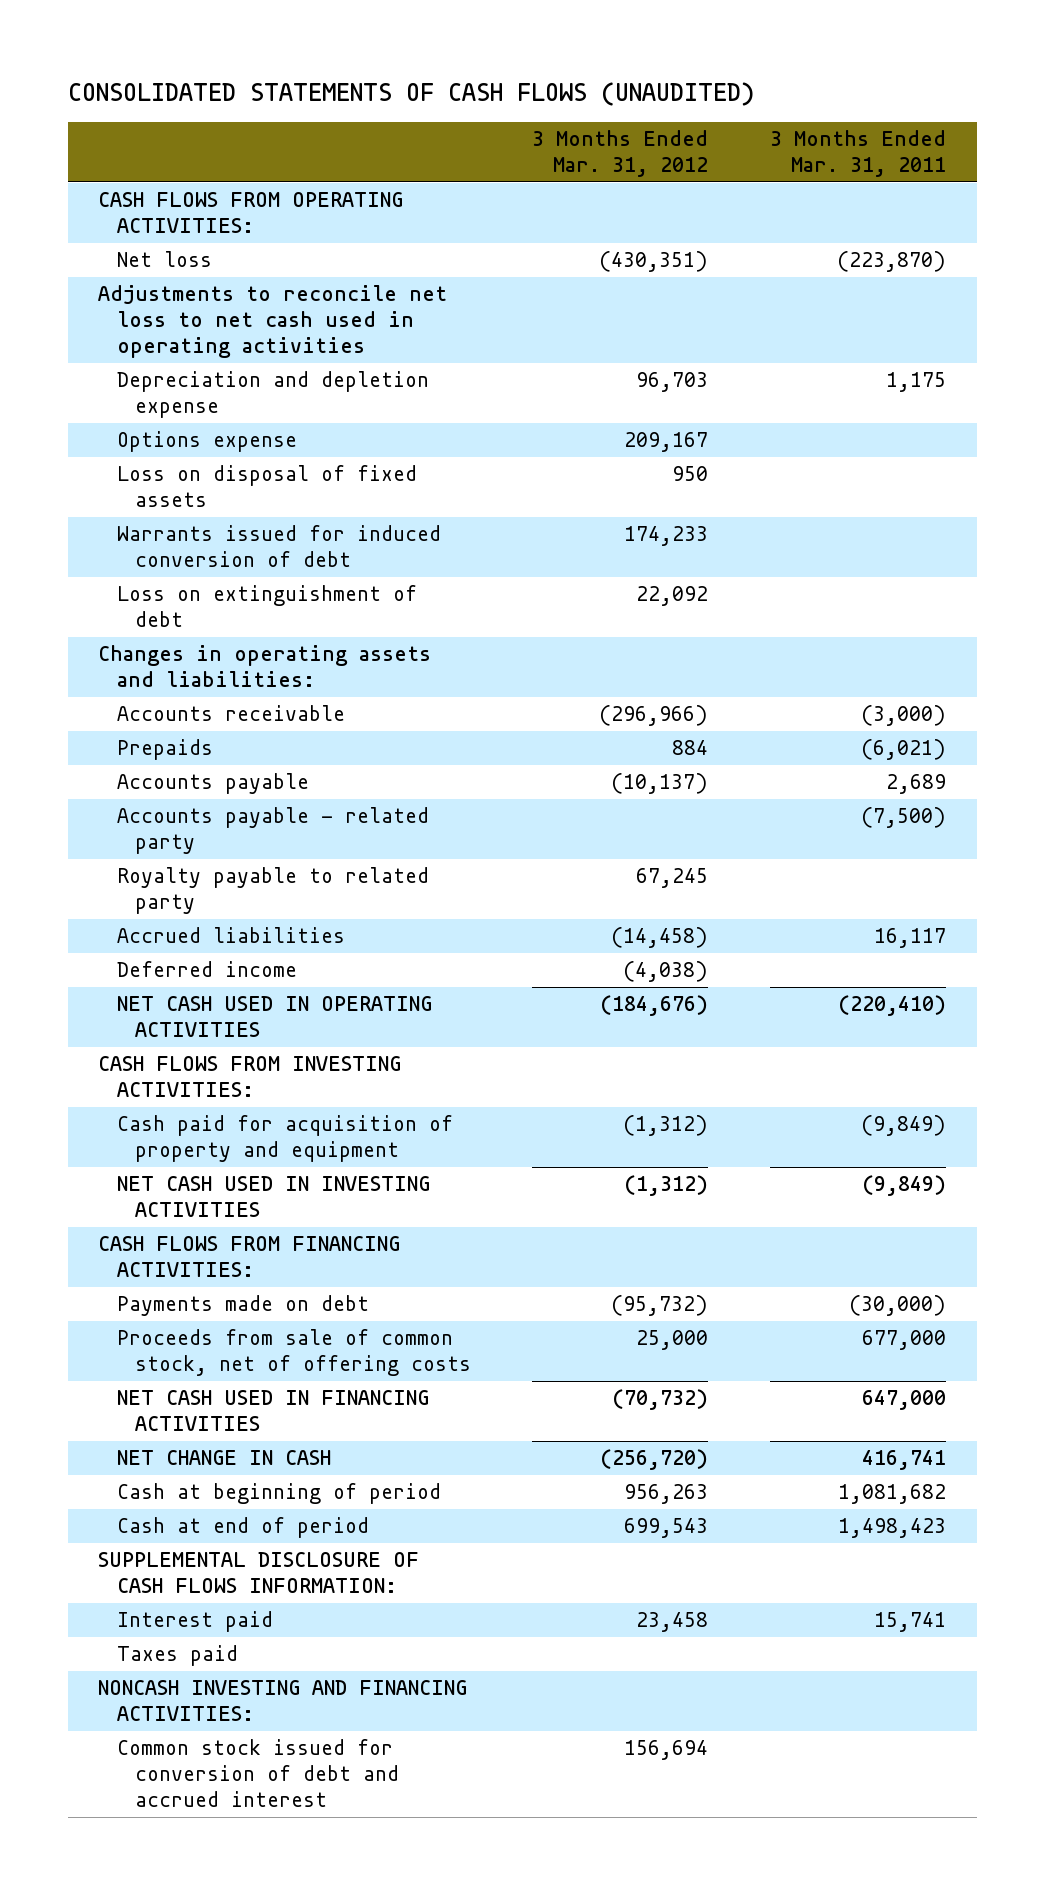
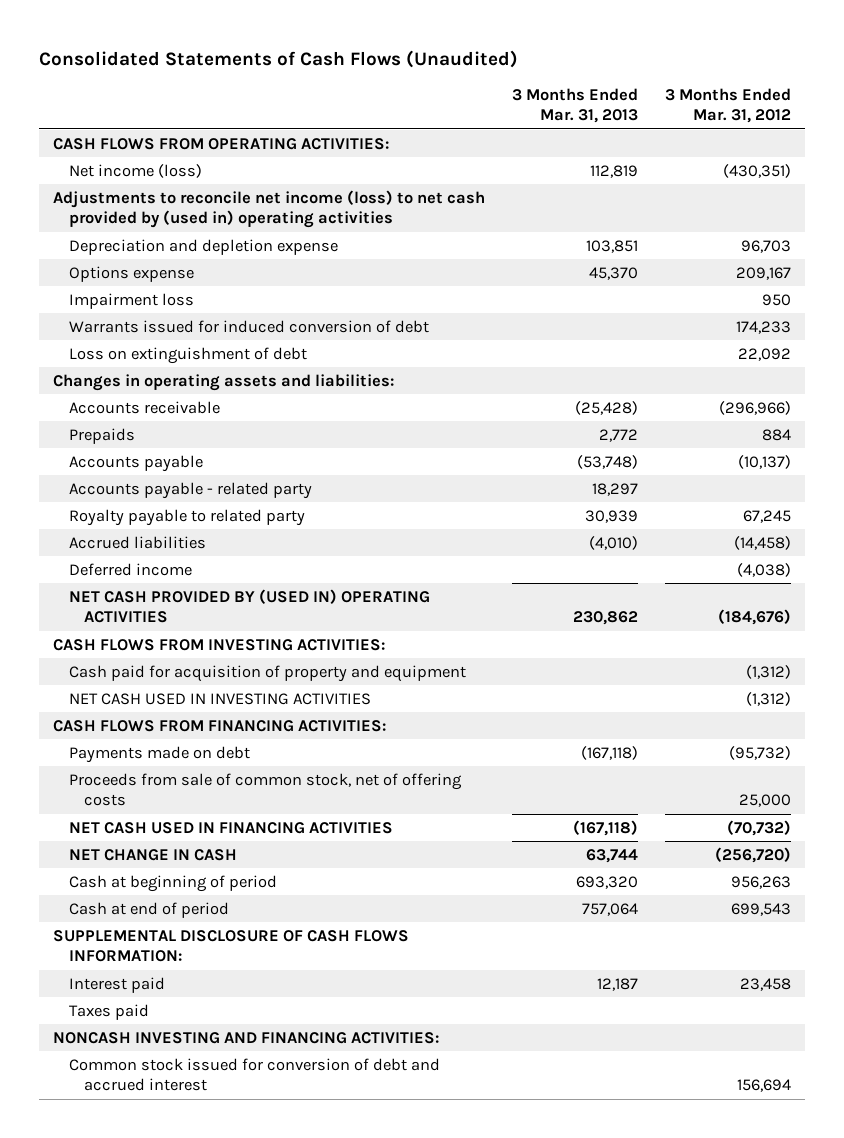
- CONSOLIDATED STATEMENTS OF CASH FLOWS (UNAUDITED)
+ Consolidated Statements of Cash Flows (Unaudited)
- | 3 Months Ended Mar. 31, 2012 | 3 Months Ended Mar. 31, 2011
+ | 3 Months Ended Mar. 31, 2013 | 3 Months Ended Mar. 31, 2012
- Net loss | (430,351) | (223,870)
- Adjustments to reconcile net loss to net cash used in operating activities
+ Net income (loss) | 112,819 | (430,351)
+ Adjustments to reconcile net income (loss) to net cash provided by (used in) operating activities
- Loss on disposal of fixed assets | 950 |
+ Impairment loss | | 950
- NET CASH USED IN OPERATING ACTIVITIES | (184,676) | (220,410)
+ NET CASH PROVIDED BY (USED IN) OPERATING ACTIVITIES | 230,862 | (184,676)

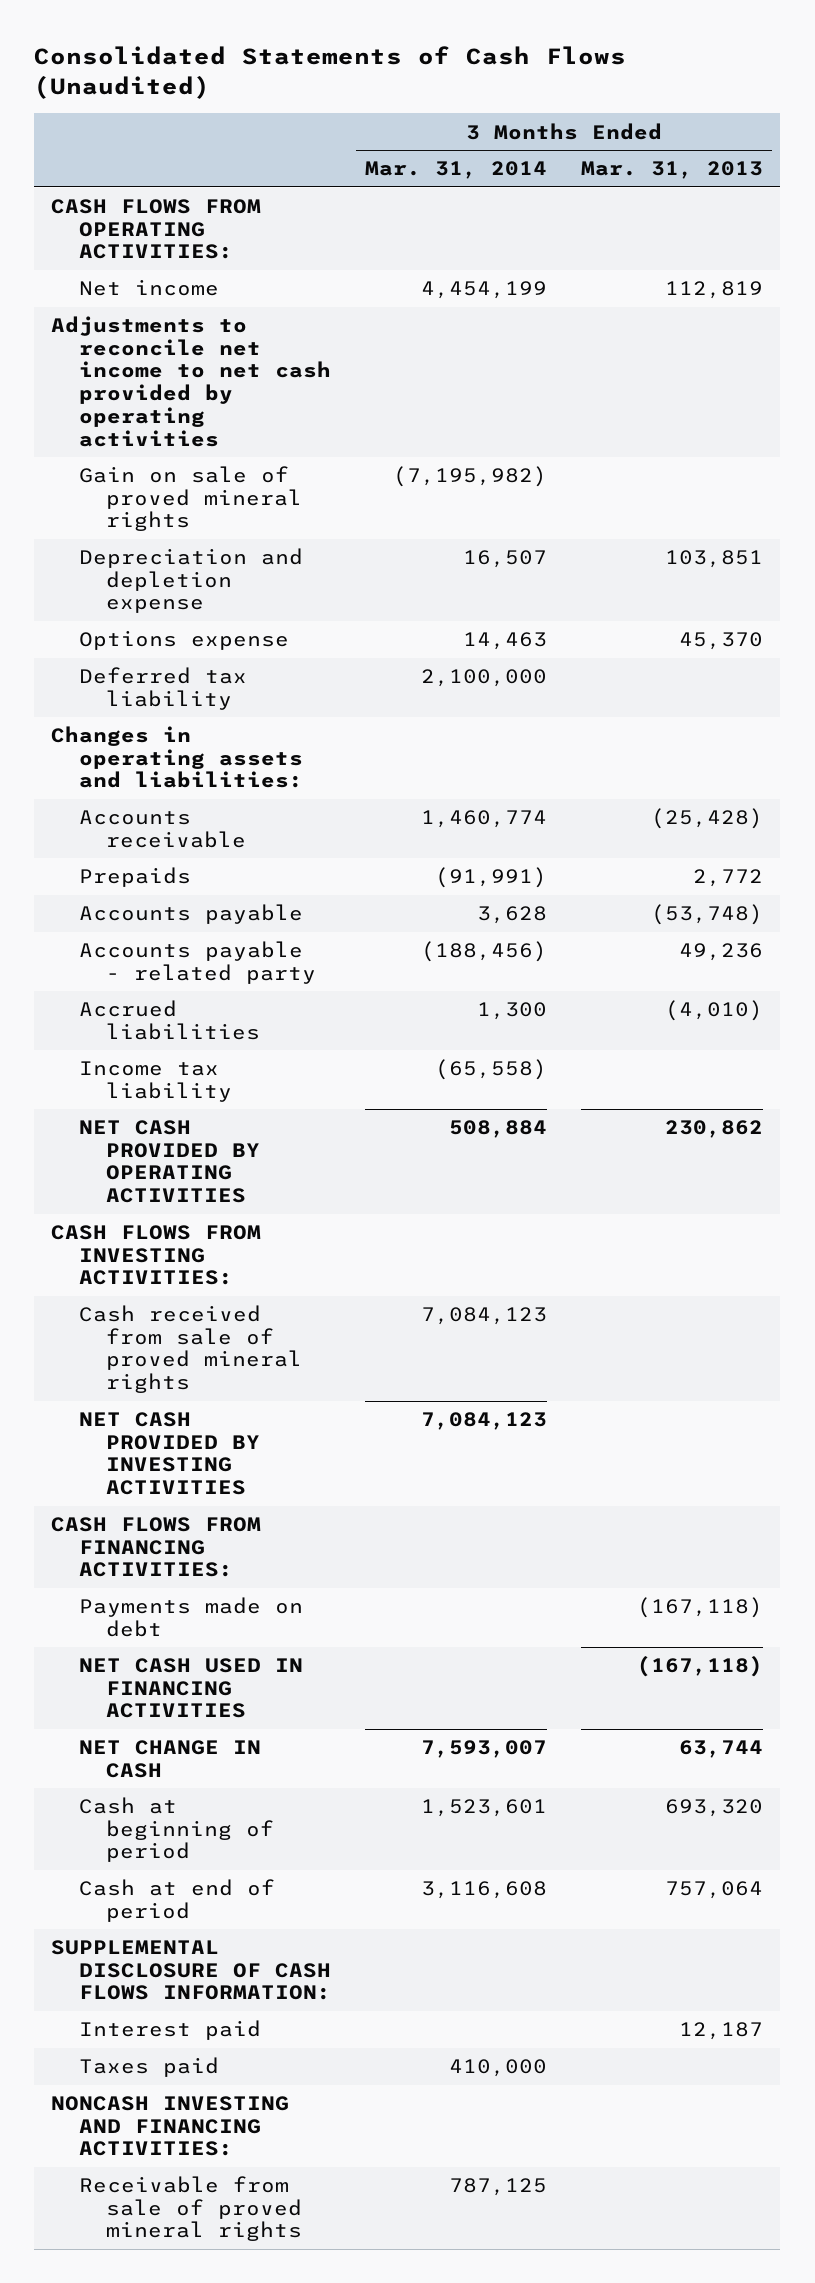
- | 3 Months Ended Mar. 31, 2013 | 3 Months Ended Mar. 31, 2012
+ | 3 Months Ended Mar. 31, 2014 | 3 Months Ended Mar. 31, 2013
- Net income (loss) | 112,819 | (430,351)
- Adjustments to reconcile net income (loss) to net cash provided by (used in) operating activities
+ Net income | 4,454,199 | 112,819
+ Adjustments to reconcile net income to net cash provided by operating activities
+ Gain on sale of proved mineral rights | (7,195,982) |
- Impairment loss | | 950
- Warrants issued for induced conversion of debt | | 174,233
- Loss on extinguishment of debt | | 22,092
+ Deferred tax liability | 2,100,000 |
- Accounts payable - related party | 18,297 |
- Royalty payable to related party | 30,939 | 67,245
+ Accounts payable - related party | (188,456) | 49,236
- Deferred income | | (4,038)
- NET CASH PROVIDED BY (USED IN) OPERATING ACTIVITIES | 230,862 | (184,676)
+ Income tax liability | (65,558) |
+ NET CASH PROVIDED BY OPERATING ACTIVITIES | 508,884 | 230,862
- Cash paid for acquisition of property and equipment | | (1,312)
- NET CASH USED IN INVESTING ACTIVITIES | | (1,312)
+ Cash received from sale of proved mineral rights | 7,084,123 |
+ NET CASH PROVIDED BY INVESTING ACTIVITIES | 7,084,123 |
- Proceeds from sale of common stock, net of offering costs | | 25,000
- Common stock issued for conversion of debt and accrued interest | | 156,694
+ Receivable from sale of proved mineral rights | 787,125 |

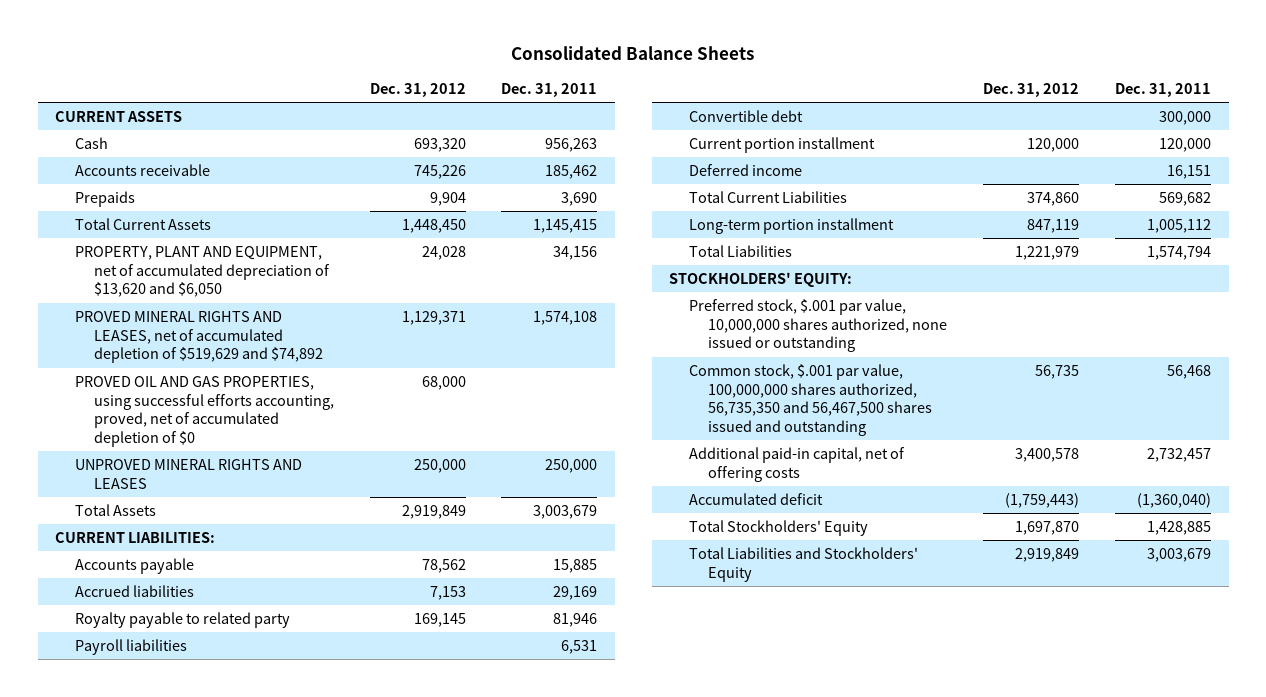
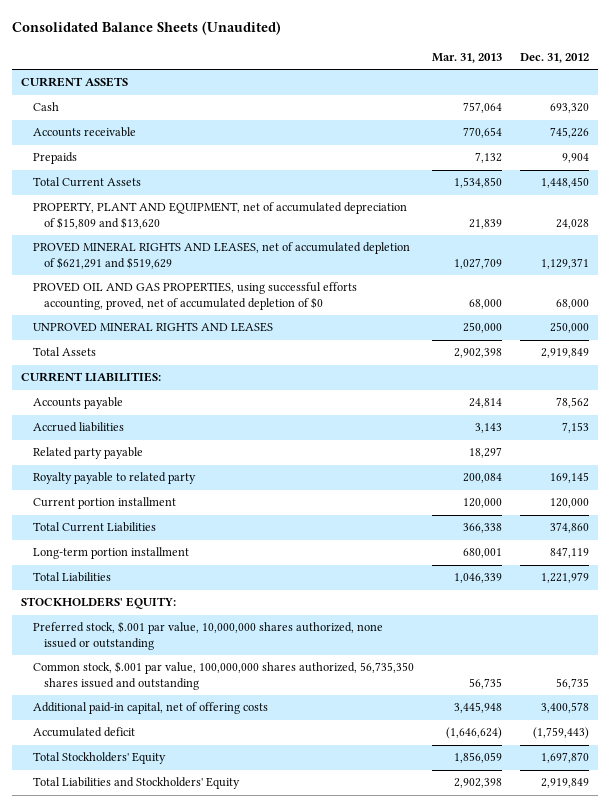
- Consolidated Balance Sheets
+ Consolidated Balance Sheets (Unaudited)
- | Dec. 31, 2012 | Dec. 31, 2011
+ | Mar. 31, 2013 | Dec. 31, 2012
- PROPERTY, PLANT AND EQUIPMENT, net of accumulated depreciation of $13,620 and $6,050 | 24,028 | 34,156
- PROVED MINERAL RIGHTS AND LEASES, net of accumulated depletion of $519,629 and $74,892 | 1,129,371 | 1,574,108
+ PROPERTY, PLANT AND EQUIPMENT, net of accumulated depreciation of $15,809 and $13,620 | 21,839 | 24,028
+ PROVED MINERAL RIGHTS AND LEASES, net of accumulated depletion of $621,291 and $519,629 | 1,027,709 | 1,129,371
+ Related party payable | 18,297 |
- Payroll liabilities | | 6,531
- Convertible debt | | 300,000
- Deferred income | | 16,151
- Common stock, $.001 par value, 100,000,000 shares authorized, 56,735,350 and 56,467,500 shares issued and outstanding | 56,735 | 56,468
+ Common stock, $.001 par value, 100,000,000 shares authorized, 56,735,350 shares issued and outstanding | 56,735 | 56,735

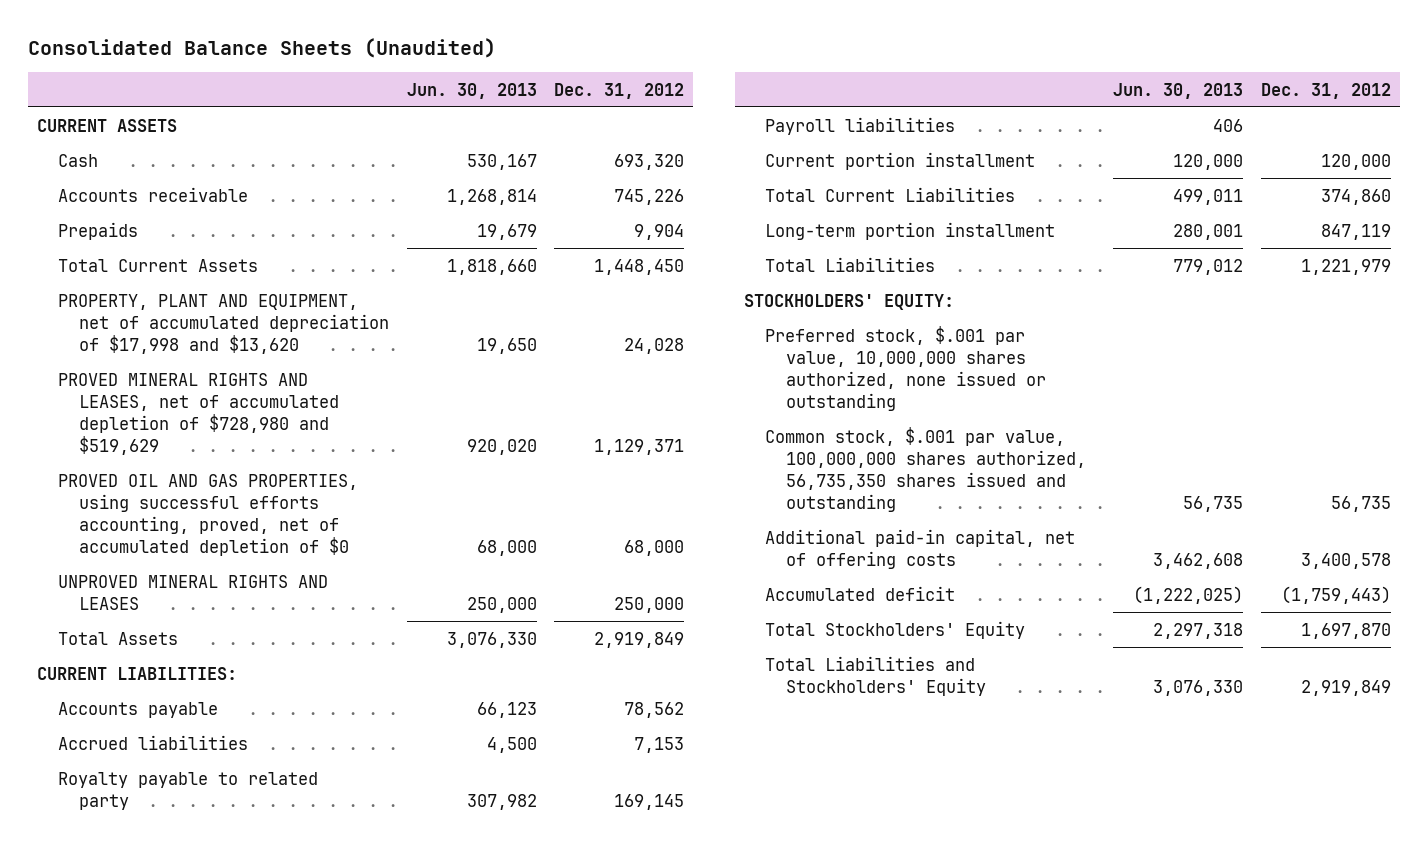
- | Mar. 31, 2013 | Dec. 31, 2012
+ | Jun. 30, 2013 | Dec. 31, 2012
- PROPERTY, PLANT AND EQUIPMENT, net of accumulated depreciation of $15,809 and $13,620 | 21,839 | 24,028
- PROVED MINERAL RIGHTS AND LEASES, net of accumulated depletion of $621,291 and $519,629 | 1,027,709 | 1,129,371
+ PROPERTY, PLANT AND EQUIPMENT, net of accumulated depreciation of $17,998 and $13,620 | 19,650 | 24,028
+ PROVED MINERAL RIGHTS AND LEASES, net of accumulated depletion of $728,980 and $519,629 | 920,020 | 1,129,371
- Related party payable | 18,297 |
+ Payroll liabilities | 406 |

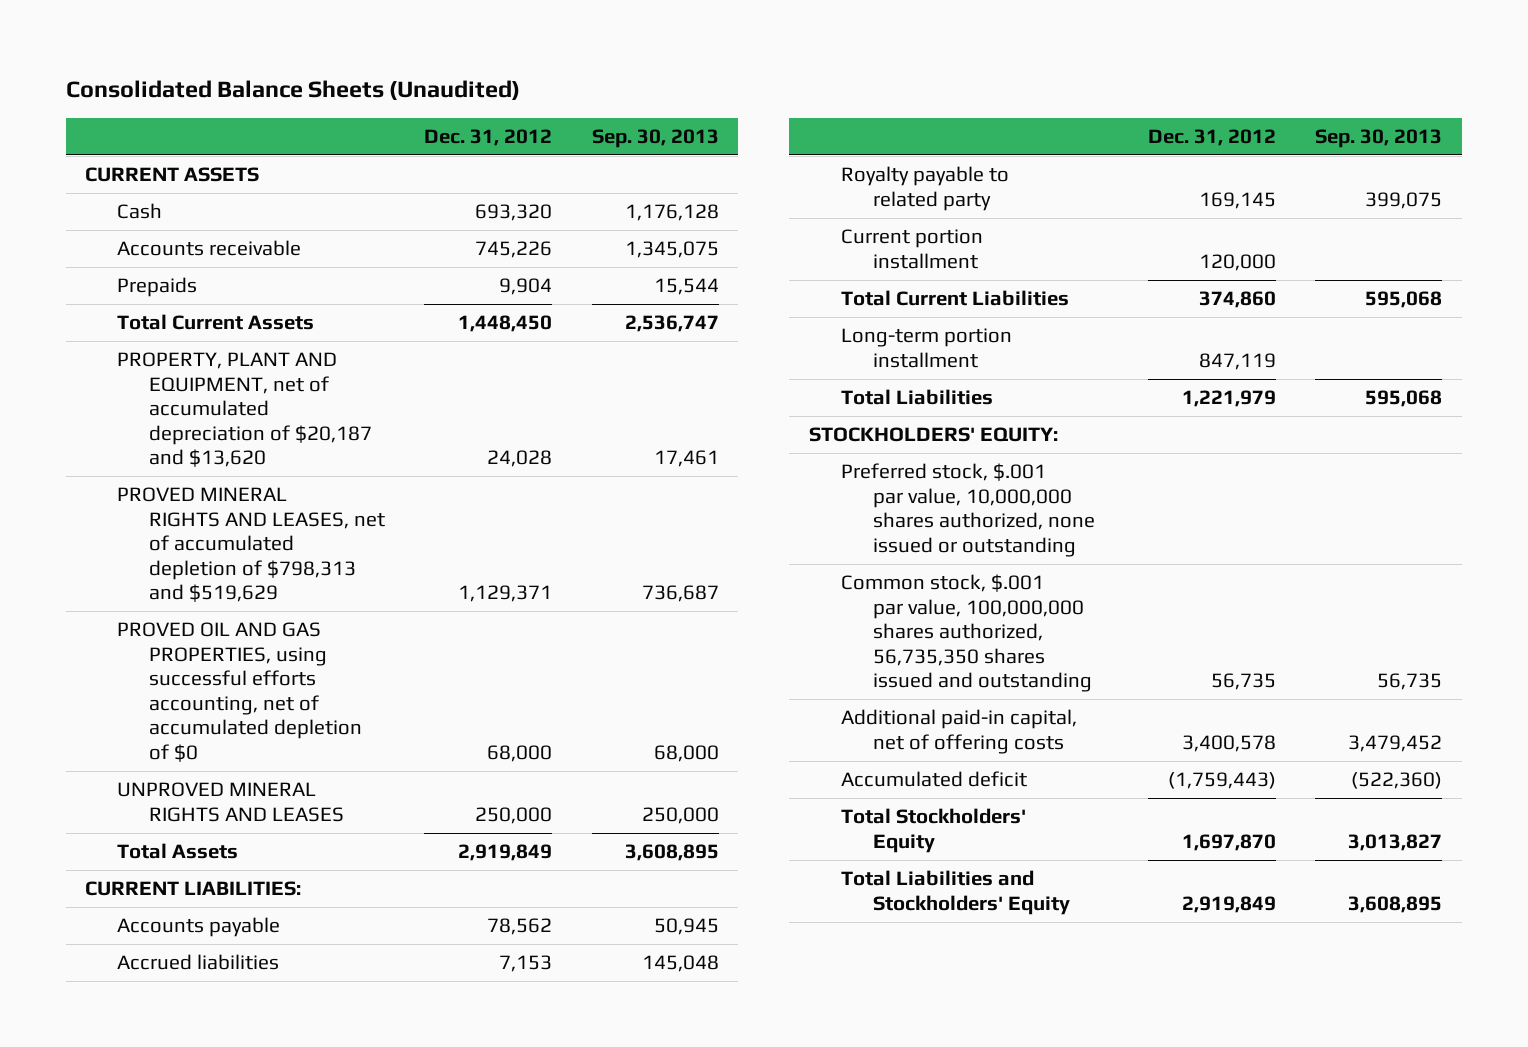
- | Jun. 30, 2013 | Dec. 31, 2012
+ | Dec. 31, 2012 | Sep. 30, 2013
- PROPERTY, PLANT AND EQUIPMENT, net of accumulated depreciation of $17,998 and $13,620 | 19,650 | 24,028
- PROVED MINERAL RIGHTS AND LEASES, net of accumulated depletion of $728,980 and $519,629 | 920,020 | 1,129,371
- PROVED OIL AND GAS PROPERTIES, using successful efforts accounting, proved, net of accumulated depletion of $0 | 68,000 | 68,000
+ PROPERTY, PLANT AND EQUIPMENT, net of accumulated depreciation of $20,187 and $13,620 | 24,028 | 17,461
+ PROVED MINERAL RIGHTS AND LEASES, net of accumulated depletion of $798,313 and $519,629 | 1,129,371 | 736,687
+ PROVED OIL AND GAS PROPERTIES, using successful efforts accounting, net of accumulated depletion of $0 | 68,000 | 68,000
- Payroll liabilities | 406 |

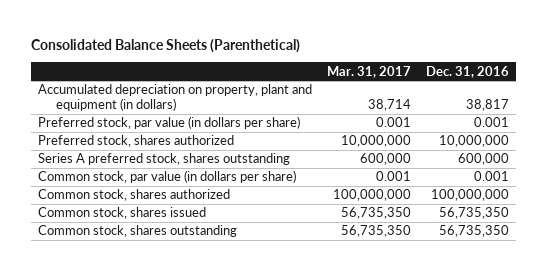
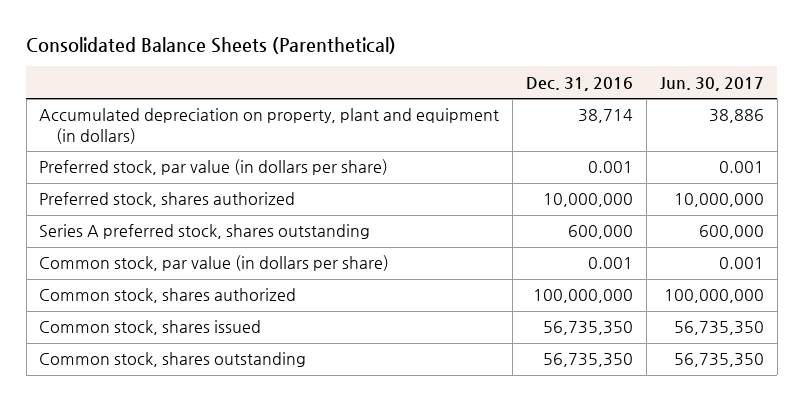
- | Mar. 31, 2017 | Dec. 31, 2016
+ | Dec. 31, 2016 | Jun. 30, 2017
- Accumulated depreciation on property, plant and equipment (in dollars) | 38,714 | 38,817
+ Accumulated depreciation on property, plant and equipment (in dollars) | 38,714 | 38,886

